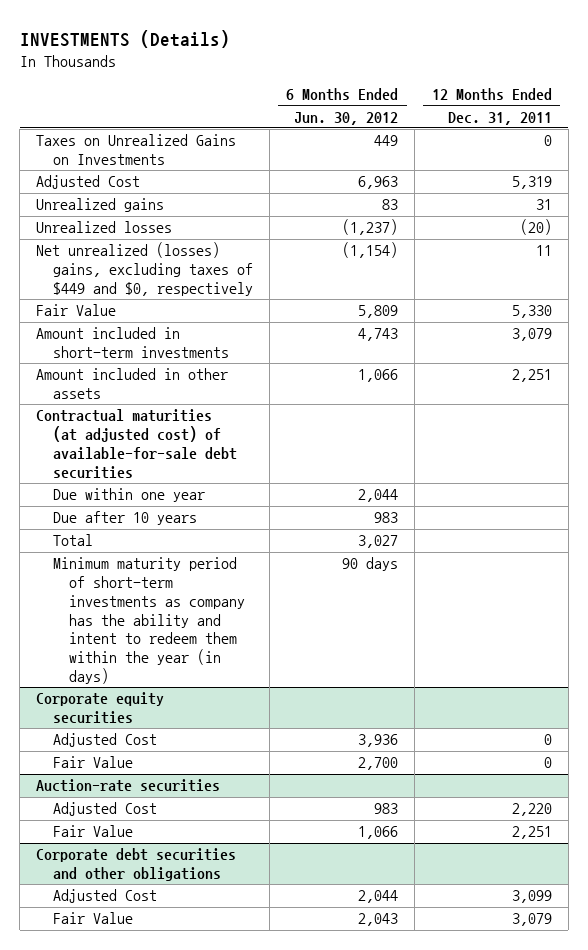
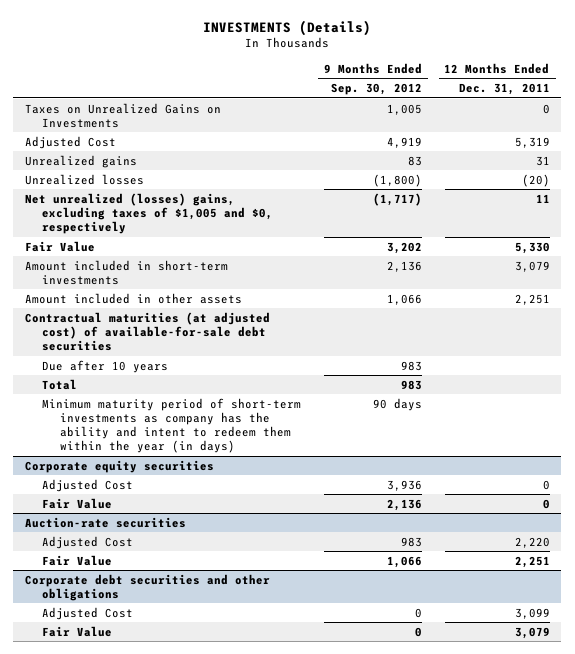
- | 6 Months Ended Jun. 30, 2012 | 12 Months Ended Dec. 31, 2011
+ | 9 Months Ended Sep. 30, 2012 | 12 Months Ended Dec. 31, 2011
- Net unrealized (losses) gains, excluding taxes of $449 and $0, respectively | (1,154) | 11
+ Net unrealized (losses) gains, excluding taxes of $1,005 and $0, respectively | (1,717) | 11
- Due within one year | 2,044 |

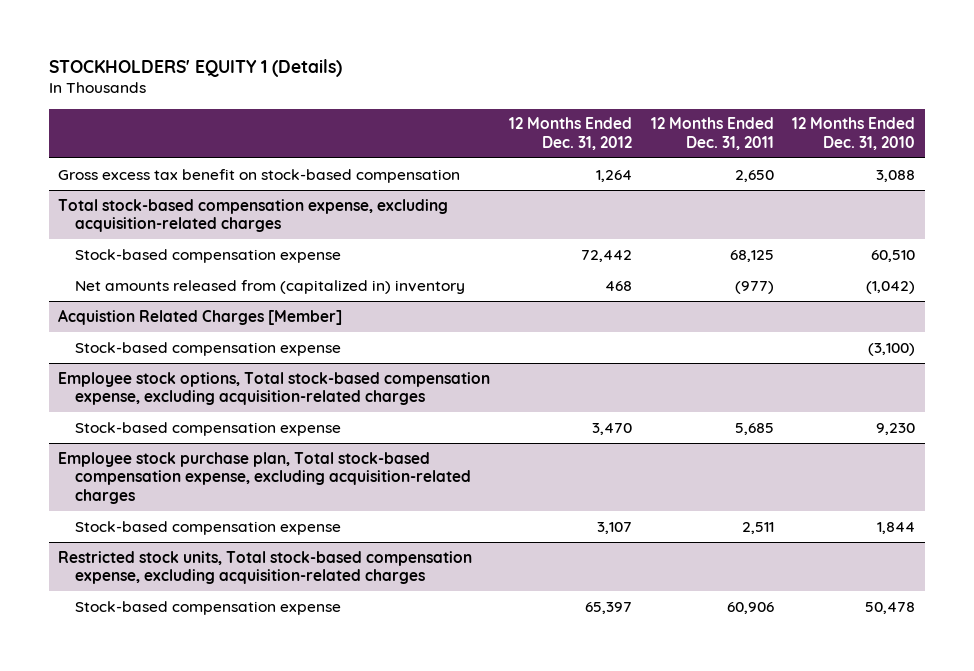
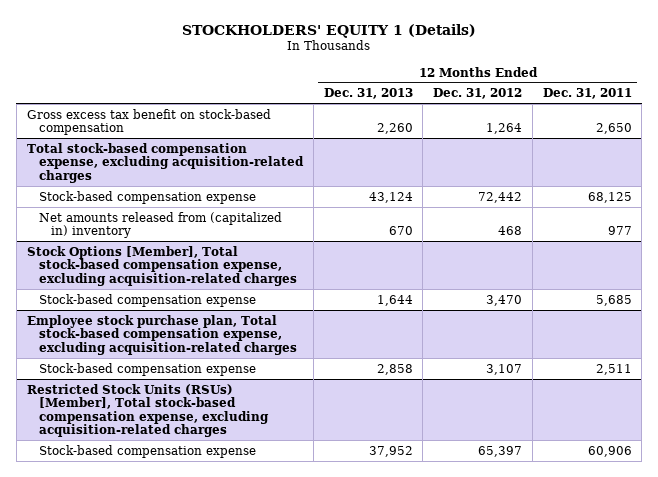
- | 12 Months Ended Dec. 31, 2012 | 12 Months Ended Dec. 31, 2011 | 12 Months Ended Dec. 31, 2010
+ | 12 Months Ended Dec. 31, 2013 | 12 Months Ended Dec. 31, 2012 | 12 Months Ended Dec. 31, 2011
@ Total stock-based compensation expense, excluding acquisition-related charges
- Net amounts released from (capitalized in) inventory | 468 | (977) | (1,042)
- Acquistion Related Charges [Member]
- Stock-based compensation expense | | | (3,100)
- Employee stock options, Total stock-based compensation expense, excluding acquisition-related charges
@ Total stock-based compensation expense, excluding acquisition-related charges
+ Net amounts released from (capitalized in) inventory | 670 | 468 | 977
+ Stock Options [Member], Total stock-based compensation expense, excluding acquisition-related charges
- Restricted stock units, Total stock-based compensation expense, excluding acquisition-related charges
+ Restricted Stock Units (RSUs) [Member], Total stock-based compensation expense, excluding acquisition-related charges

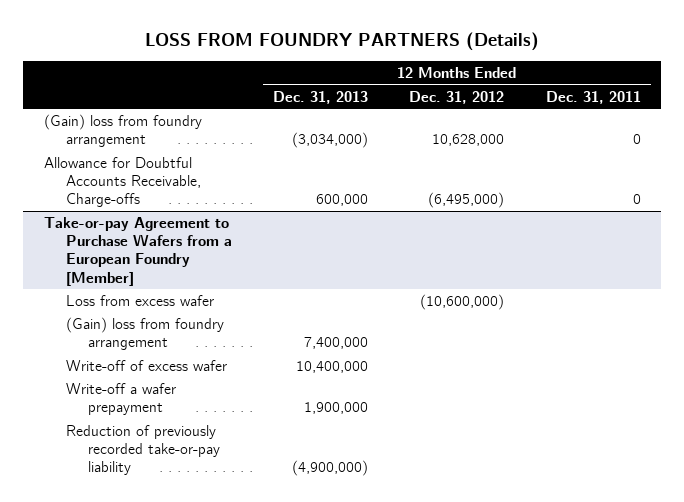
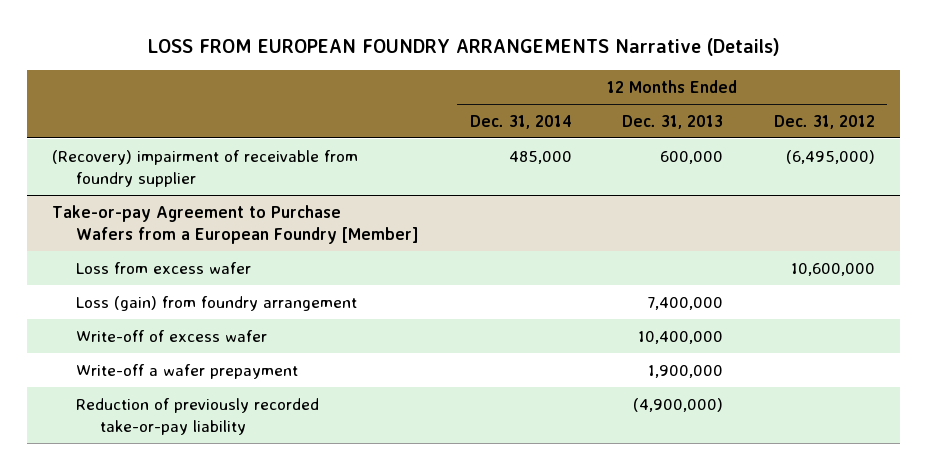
- LOSS FROM FOUNDRY PARTNERS (Details)
+ LOSS FROM EUROPEAN FOUNDRY ARRANGEMENTS Narrative (Details)
- | 12 Months Ended Dec. 31, 2013 | 12 Months Ended Dec. 31, 2012 | 12 Months Ended Dec. 31, 2011
+ | 12 Months Ended Dec. 31, 2014 | 12 Months Ended Dec. 31, 2013 | 12 Months Ended Dec. 31, 2012
- (Gain) loss from foundry arrangement | (3,034,000) | 10,628,000 | 0
- Allowance for Doubtful Accounts Receivable, Charge-offs | 600,000 | (6,495,000) | 0
+ (Recovery) impairment of receivable from foundry supplier | 485,000 | 600,000 | (6,495,000)
@ Take-or-pay Agreement to Purchase Wafers from a European Foundry [Member]
- Loss from excess wafer | | (10,600,000) |
- (Gain) loss from foundry arrangement | 7,400,000 | |
+ Loss from excess wafer | | | 10,600,000
+ Loss (gain) from foundry arrangement | | 7,400,000 |

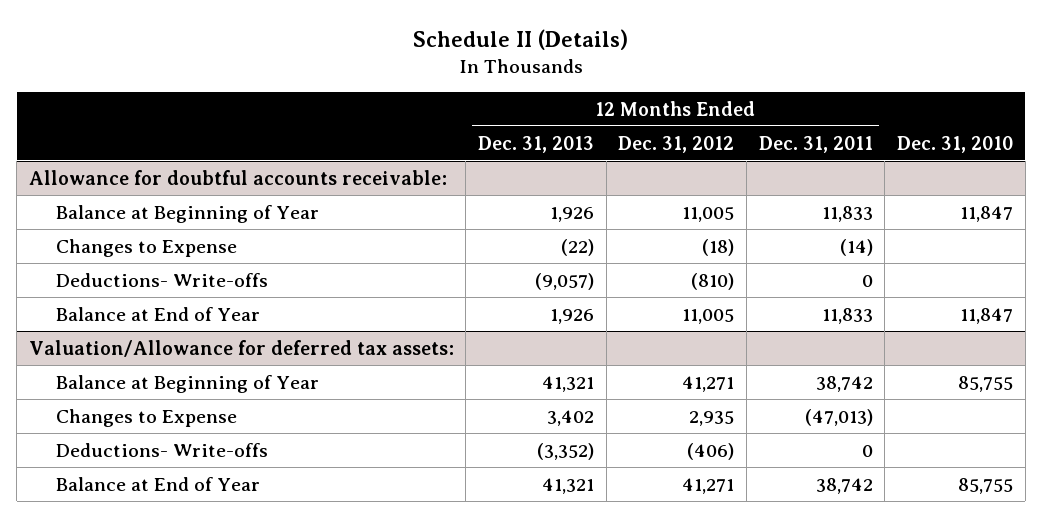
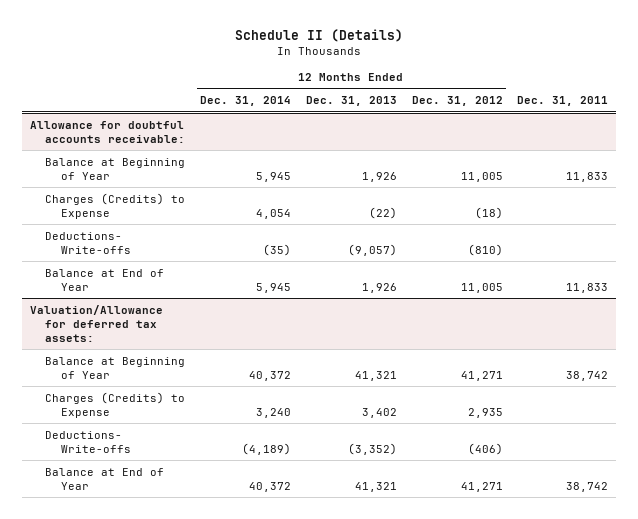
- | 12 Months Ended Dec. 31, 2013 | 12 Months Ended Dec. 31, 2012 | 12 Months Ended Dec. 31, 2011 | Dec. 31, 2010
+ | 12 Months Ended Dec. 31, 2014 | 12 Months Ended Dec. 31, 2013 | 12 Months Ended Dec. 31, 2012 | Dec. 31, 2011
@ Allowance for doubtful accounts receivable:
- Changes to Expense | (22) | (18) | (14) |
+ Charges (Credits) to Expense | 4,054 | (22) | (18) |
@ Valuation/Allowance for deferred tax assets:
- Changes to Expense | 3,402 | 2,935 | (47,013) |
+ Charges (Credits) to Expense | 3,240 | 3,402 | 2,935 |

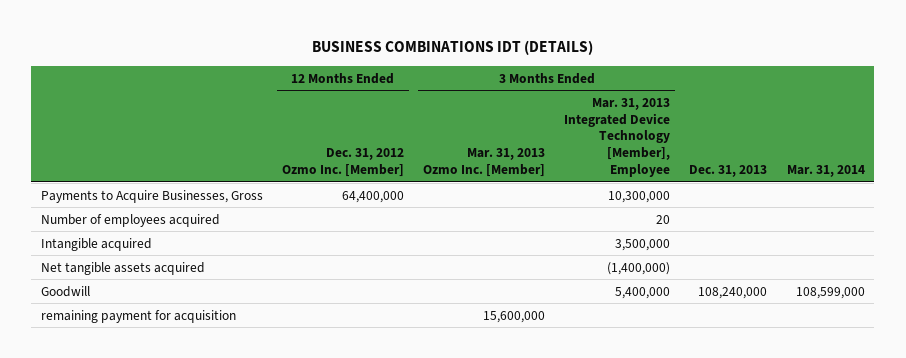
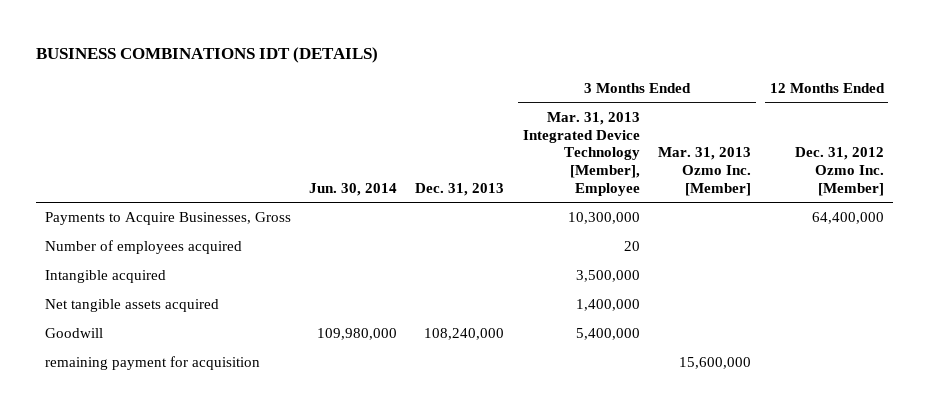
- | 12 Months Ended Dec. 31, 2012 Ozmo Inc. [Member] | 3 Months Ended Mar. 31, 2013 Ozmo Inc. [Member] | 3 Months Ended Mar. 31, 2013 Integrated Device Technology [Member], Employee | Dec. 31, 2013 | Mar. 31, 2014
+ | Jun. 30, 2014 | Dec. 31, 2013 | 3 Months Ended Mar. 31, 2013 Integrated Device Technology [Member], Employee | 3 Months Ended Mar. 31, 2013 Ozmo Inc. [Member] | 12 Months Ended Dec. 31, 2012 Ozmo Inc. [Member]
- Net tangible assets acquired | | | (1,400,000) | |
+ Net tangible assets acquired | | | 1,400,000 | |

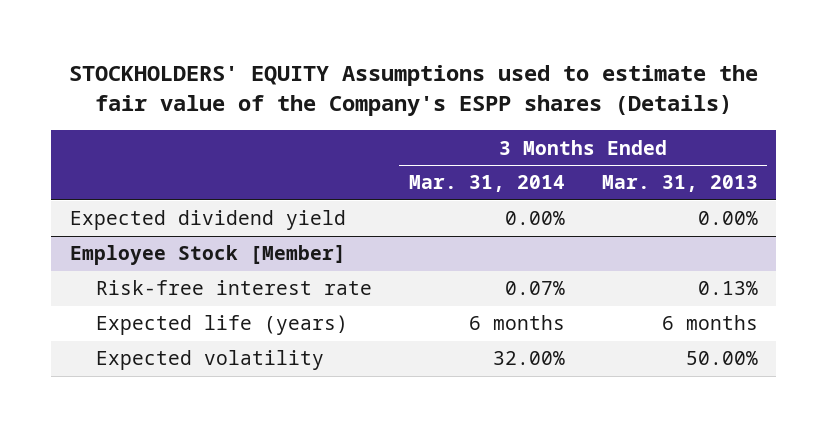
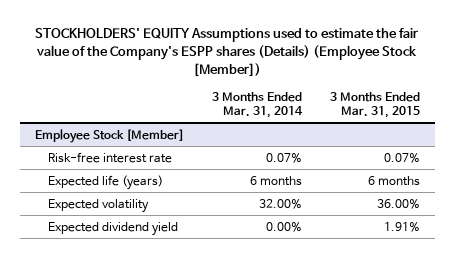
- STOCKHOLDERS' EQUITY Assumptions used to estimate the fair value of the Company's ESPP shares (Details)
+ STOCKHOLDERS' EQUITY Assumptions used to estimate the fair value of the Company's ESPP shares (Details) (Employee Stock [Member])
- | 3 Months Ended Mar. 31, 2014 | 3 Months Ended Mar. 31, 2013
+ | 3 Months Ended Mar. 31, 2014 | 3 Months Ended Mar. 31, 2015
- Expected dividend yield | 0.00% | 0.00%
@ Employee Stock [Member]
+ Expected dividend yield | 0.00% | 1.91%

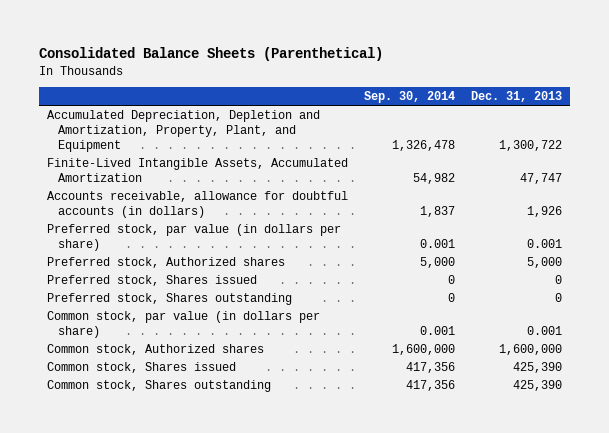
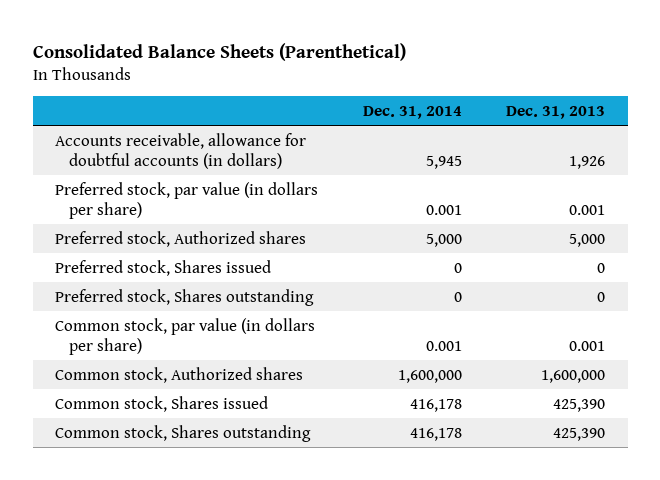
- | Sep. 30, 2014 | Dec. 31, 2013
+ | Dec. 31, 2014 | Dec. 31, 2013
- Accumulated Depreciation, Depletion and Amortization, Property, Plant, and Equipment | 1,326,478 | 1,300,722
- Finite-Lived Intangible Assets, Accumulated Amortization | 54,982 | 47,747

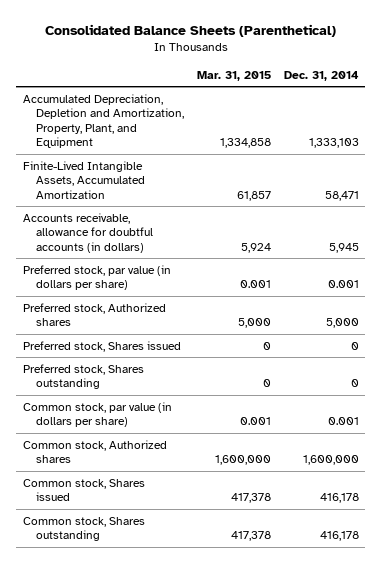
- | Dec. 31, 2014 | Dec. 31, 2013
+ | Mar. 31, 2015 | Dec. 31, 2014
+ Accumulated Depreciation, Depletion and Amortization, Property, Plant, and Equipment | 1,334,858 | 1,333,103
+ Finite-Lived Intangible Assets, Accumulated Amortization | 61,857 | 58,471

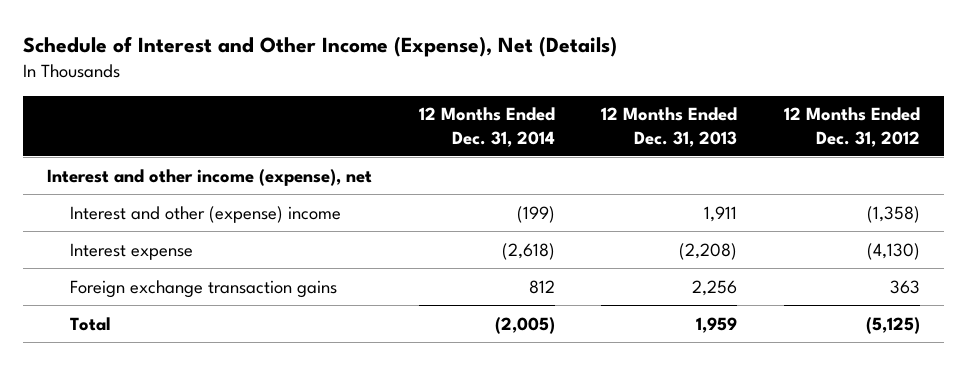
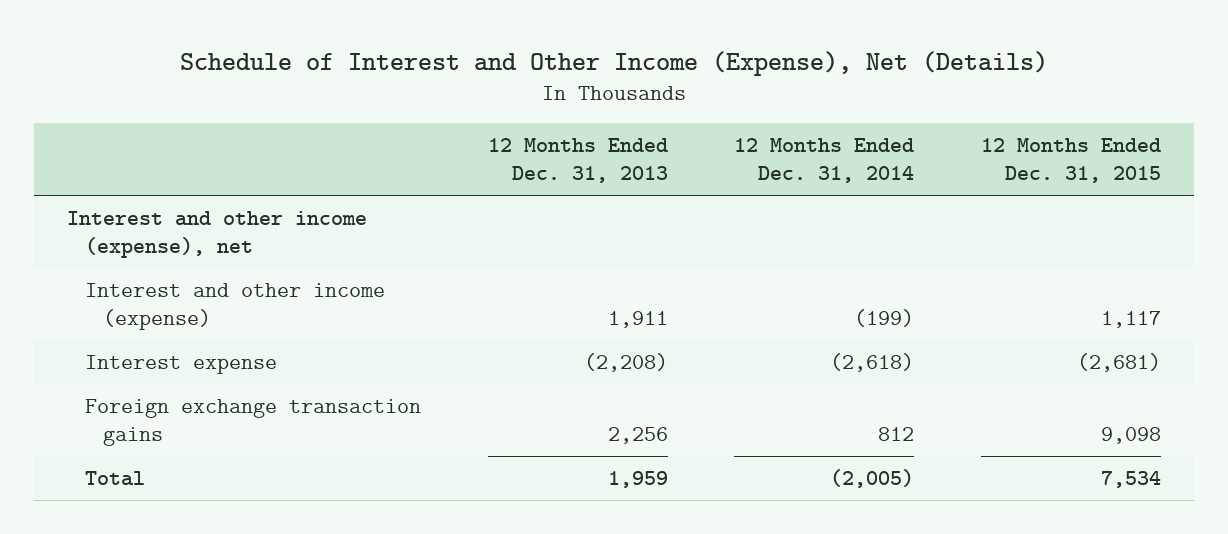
- | 12 Months Ended Dec. 31, 2014 | 12 Months Ended Dec. 31, 2013 | 12 Months Ended Dec. 31, 2012
+ | 12 Months Ended Dec. 31, 2013 | 12 Months Ended Dec. 31, 2014 | 12 Months Ended Dec. 31, 2015
- Interest and other (expense) income | (199) | 1,911 | (1,358)
+ Interest and other income (expense) | 1,911 | (199) | 1,117

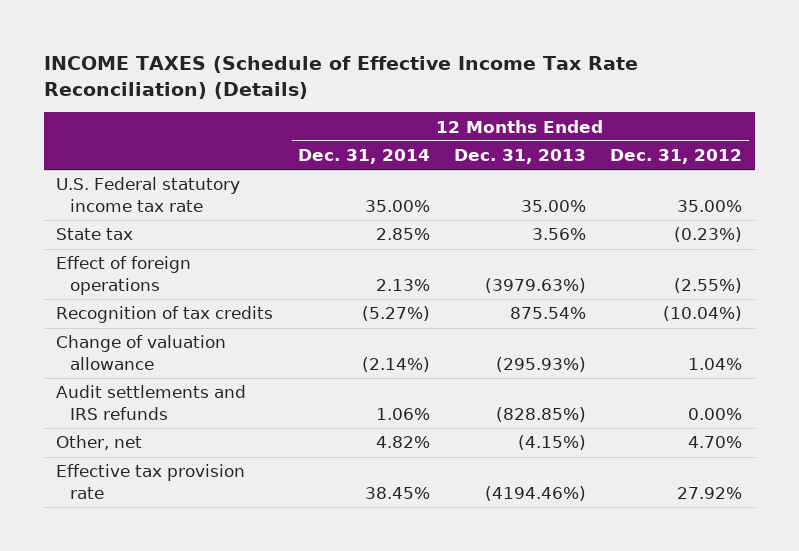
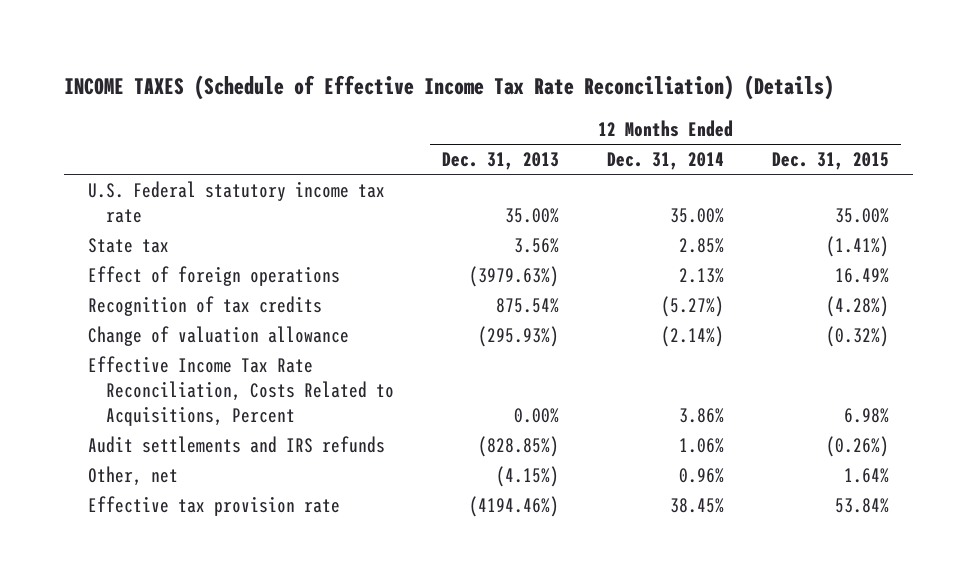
- | 12 Months Ended Dec. 31, 2014 | 12 Months Ended Dec. 31, 2013 | 12 Months Ended Dec. 31, 2012
+ | 12 Months Ended Dec. 31, 2013 | 12 Months Ended Dec. 31, 2014 | 12 Months Ended Dec. 31, 2015
+ Effective Income Tax Rate Reconciliation, Costs Related to Acquisitions, Percent | 0.00% | 3.86% | 6.98%
- Other, net | 4.82% | (4.15%) | 4.70%
+ Other, net | (4.15%) | 0.96% | 1.64%

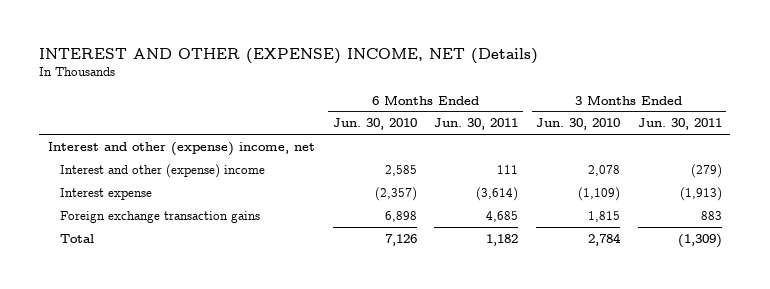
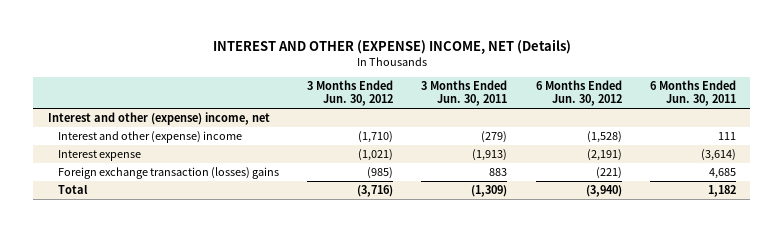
- | 6 Months Ended Jun. 30, 2010 | 6 Months Ended Jun. 30, 2011 | 3 Months Ended Jun. 30, 2010 | 3 Months Ended Jun. 30, 2011
+ | 3 Months Ended Jun. 30, 2012 | 3 Months Ended Jun. 30, 2011 | 6 Months Ended Jun. 30, 2012 | 6 Months Ended Jun. 30, 2011
- Foreign exchange transaction gains | 6,898 | 4,685 | 1,815 | 883
+ Foreign exchange transaction (losses) gains | (985) | 883 | (221) | 4,685

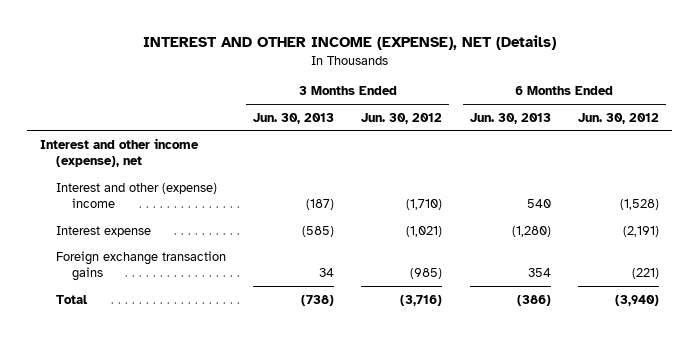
- INTEREST AND OTHER (EXPENSE) INCOME, NET (Details)
+ INTEREST AND OTHER INCOME (EXPENSE), NET (Details)
- | 3 Months Ended Jun. 30, 2012 | 3 Months Ended Jun. 30, 2011 | 6 Months Ended Jun. 30, 2012 | 6 Months Ended Jun. 30, 2011
+ | 3 Months Ended Jun. 30, 2013 | 3 Months Ended Jun. 30, 2012 | 6 Months Ended Jun. 30, 2013 | 6 Months Ended Jun. 30, 2012
- Interest and other (expense) income, net
+ Interest and other income (expense), net
- Foreign exchange transaction (losses) gains | (985) | 883 | (221) | 4,685
+ Foreign exchange transaction gains | 34 | (985) | 354 | (221)

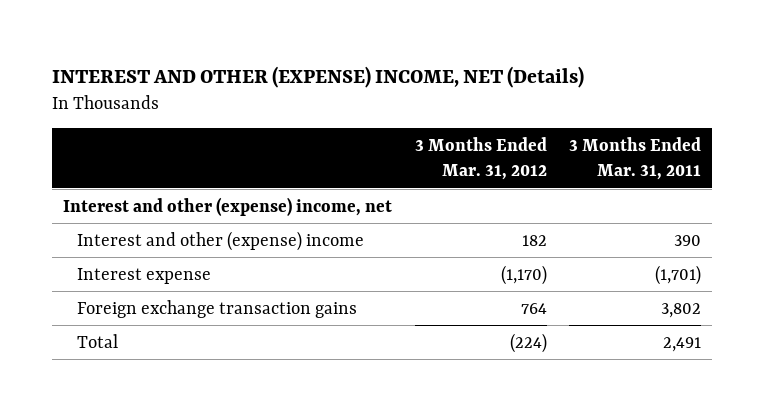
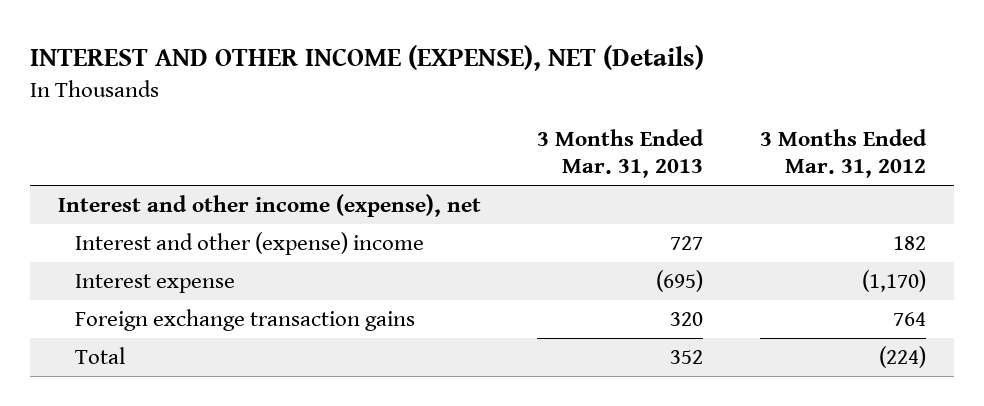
- INTEREST AND OTHER (EXPENSE) INCOME, NET (Details)
+ INTEREST AND OTHER INCOME (EXPENSE), NET (Details)
- | 3 Months Ended Mar. 31, 2012 | 3 Months Ended Mar. 31, 2011
+ | 3 Months Ended Mar. 31, 2013 | 3 Months Ended Mar. 31, 2012
- Interest and other (expense) income, net
+ Interest and other income (expense), net

